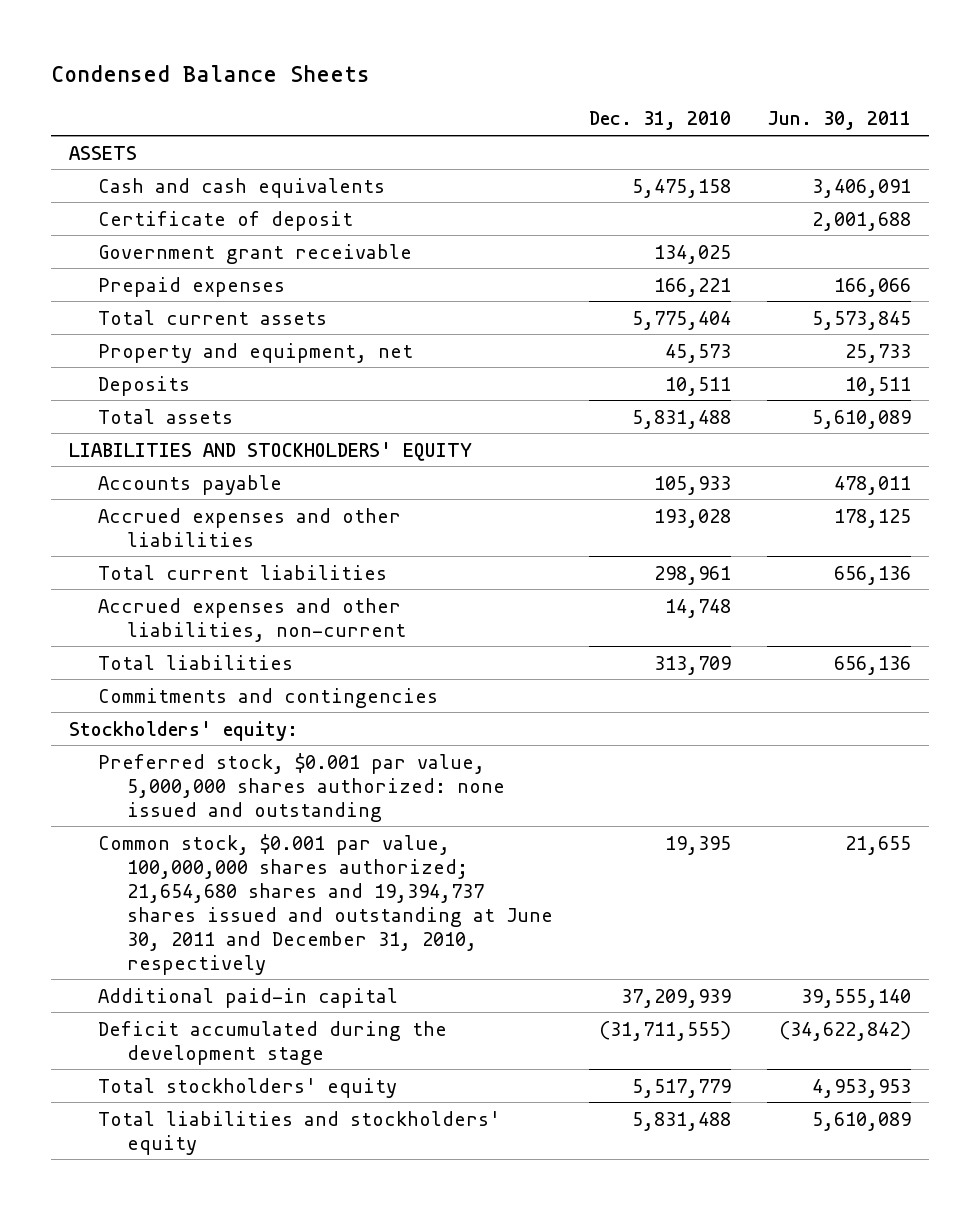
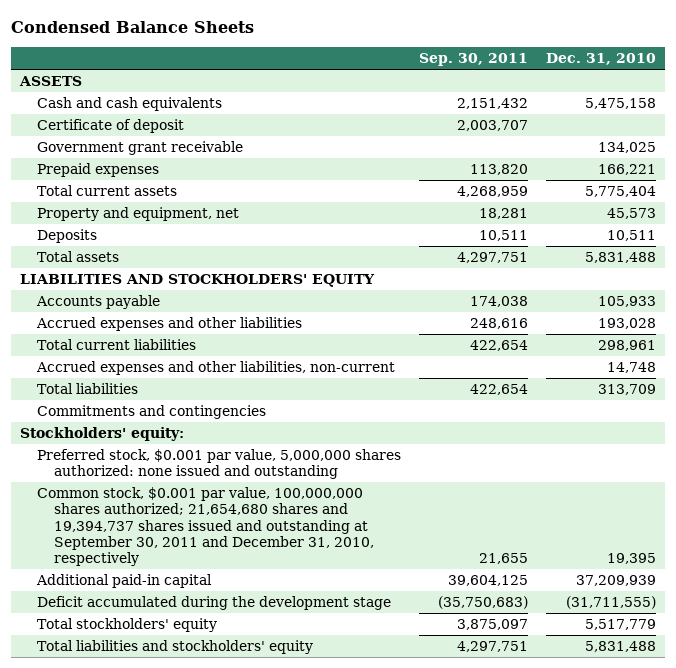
- | Dec. 31, 2010 | Jun. 30, 2011
+ | Sep. 30, 2011 | Dec. 31, 2010
- Common stock, $0.001 par value, 100,000,000 shares authorized; 21,654,680 shares and 19,394,737 shares issued and outstanding at June 30, 2011 and December 31, 2010, respectively | 19,395 | 21,655
+ Common stock, $0.001 par value, 100,000,000 shares authorized; 21,654,680 shares and 19,394,737 shares issued and outstanding at September 30, 2011 and December 31, 2010, respectively | 21,655 | 19,395

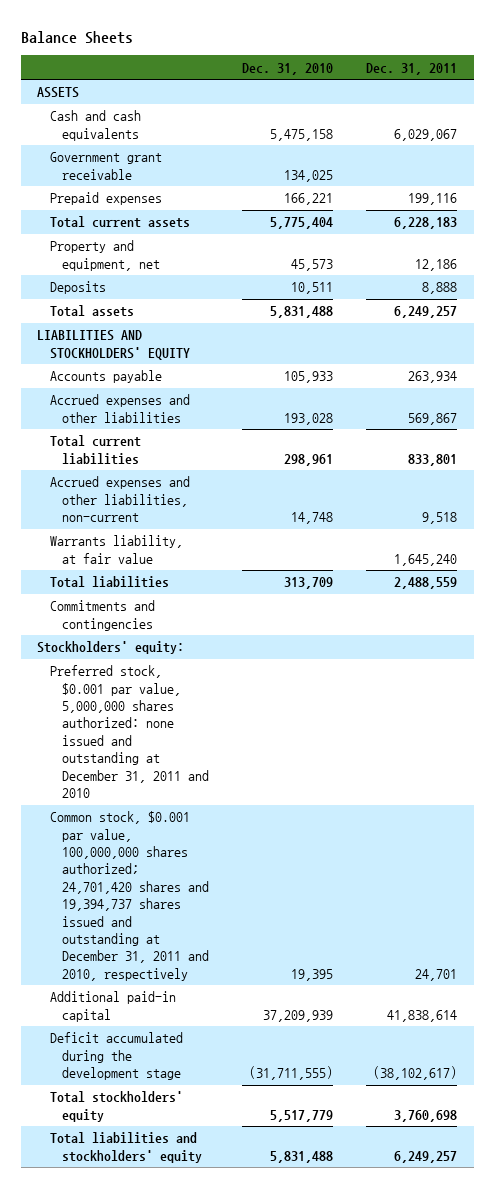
- Condensed Balance Sheets
+ Balance Sheets
- | Sep. 30, 2011 | Dec. 31, 2010
+ | Dec. 31, 2010 | Dec. 31, 2011
- Certificate of deposit | 2,003,707 |
+ Warrants liability, at fair value | | 1,645,240
- Preferred stock, $0.001 par value, 5,000,000 shares authorized: none issued and outstanding
- Common stock, $0.001 par value, 100,000,000 shares authorized; 21,654,680 shares and 19,394,737 shares issued and outstanding at September 30, 2011 and December 31, 2010, respectively | 21,655 | 19,395
+ Preferred stock, $0.001 par value, 5,000,000 shares authorized: none issued and outstanding at December 31, 2011 and 2010
+ Common stock, $0.001 par value, 100,000,000 shares authorized; 24,701,420 shares and 19,394,737 shares issued and outstanding at December 31, 2011 and 2010, respectively | 19,395 | 24,701

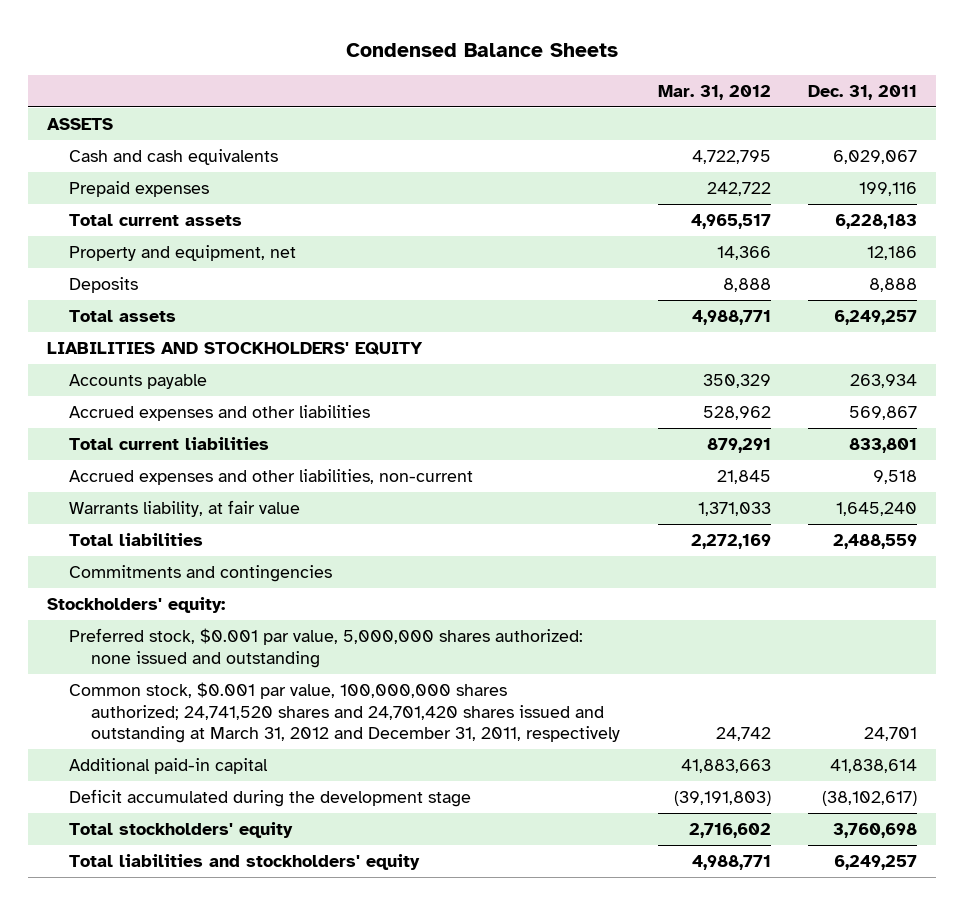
- Balance Sheets
+ Condensed Balance Sheets
- | Dec. 31, 2010 | Dec. 31, 2011
+ | Mar. 31, 2012 | Dec. 31, 2011
- Government grant receivable | 134,025 |
- Preferred stock, $0.001 par value, 5,000,000 shares authorized: none issued and outstanding at December 31, 2011 and 2010
- Common stock, $0.001 par value, 100,000,000 shares authorized; 24,701,420 shares and 19,394,737 shares issued and outstanding at December 31, 2011 and 2010, respectively | 19,395 | 24,701
+ Preferred stock, $0.001 par value, 5,000,000 shares authorized: none issued and outstanding
+ Common stock, $0.001 par value, 100,000,000 shares authorized; 24,741,520 shares and 24,701,420 shares issued and outstanding at March 31, 2012 and December 31, 2011, respectively | 24,742 | 24,701

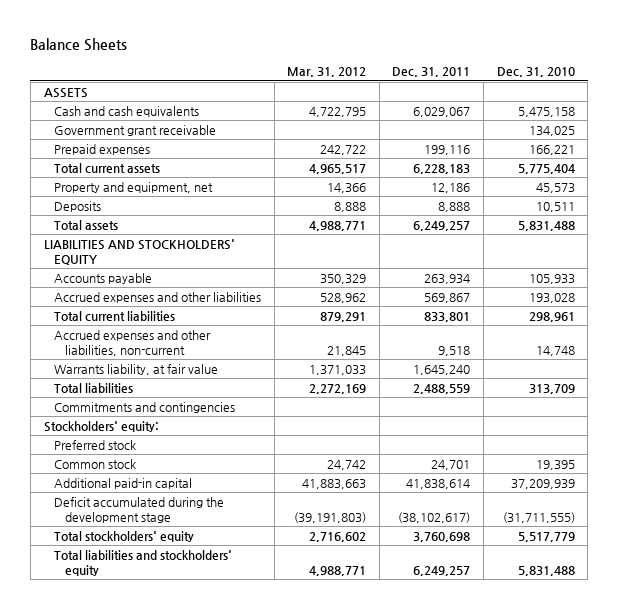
- Condensed Balance Sheets
+ Balance Sheets
- | Mar. 31, 2012 | Dec. 31, 2011
+ | Mar. 31, 2012 | Dec. 31, 2011 | Dec. 31, 2010
+ Government grant receivable | | | 134,025
- Preferred stock, $0.001 par value, 5,000,000 shares authorized: none issued and outstanding
- Common stock, $0.001 par value, 100,000,000 shares authorized; 24,741,520 shares and 24,701,420 shares issued and outstanding at March 31, 2012 and December 31, 2011, respectively | 24,742 | 24,701
+ Preferred stock
+ Common stock | 24,742 | 24,701 | 19,395

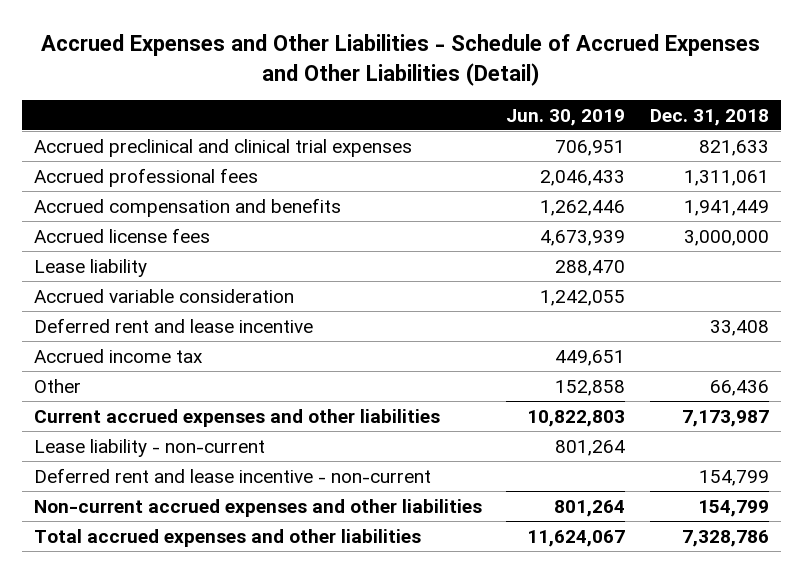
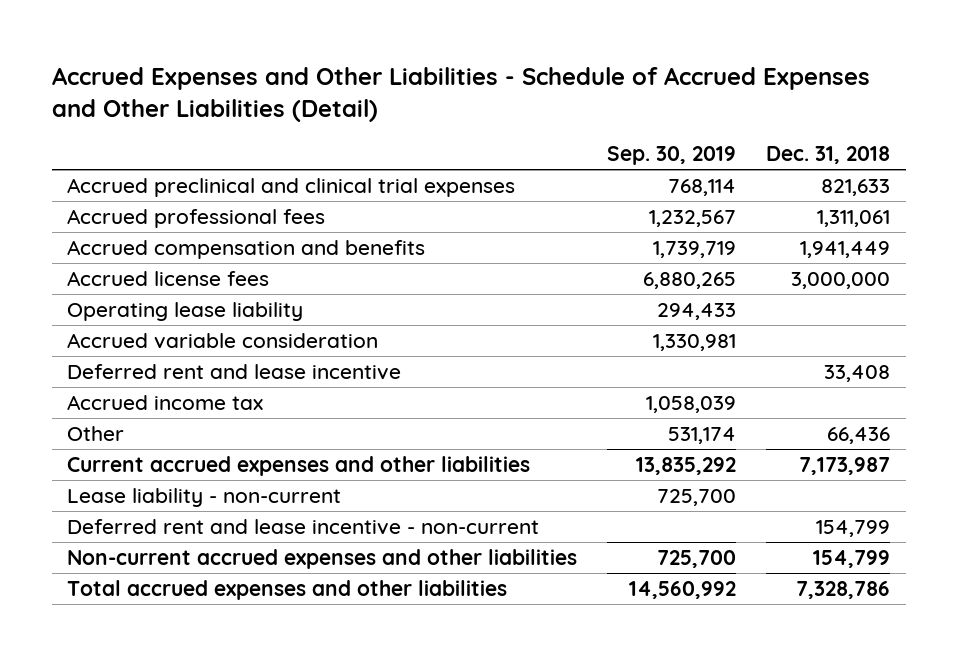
- | Jun. 30, 2019 | Dec. 31, 2018
+ | Sep. 30, 2019 | Dec. 31, 2018
- Lease liability | 288,470 |
+ Operating lease liability | 294,433 |

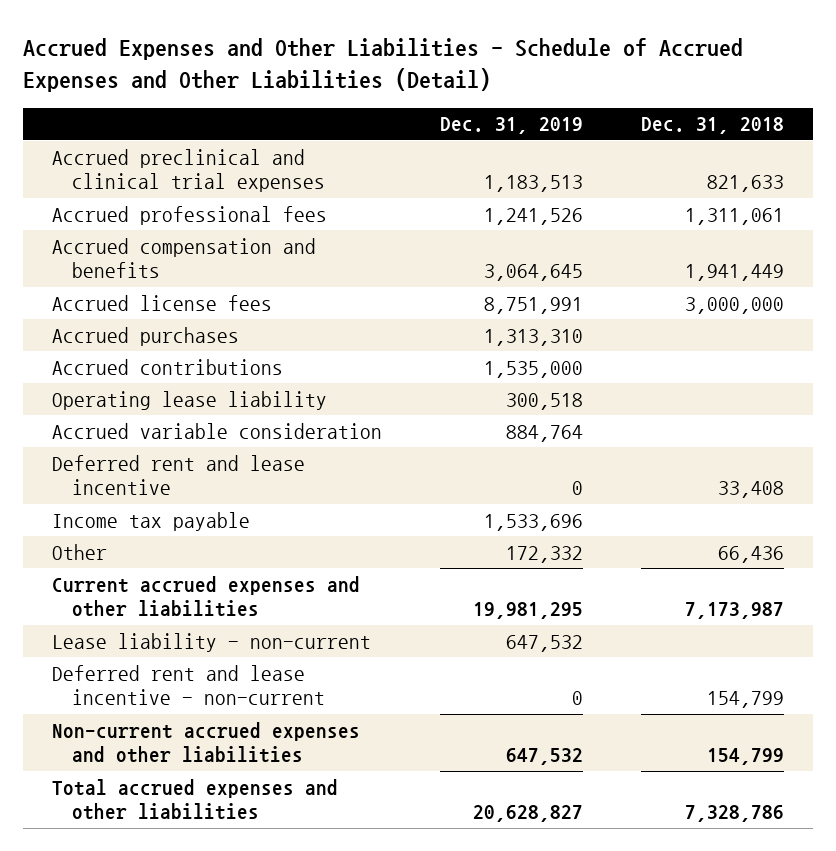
- | Sep. 30, 2019 | Dec. 31, 2018
+ | Dec. 31, 2019 | Dec. 31, 2018
+ Accrued purchases | 1,313,310 |
+ Accrued contributions | 1,535,000 |
- Accrued income tax | 1,058,039 |
+ Income tax payable | 1,533,696 |

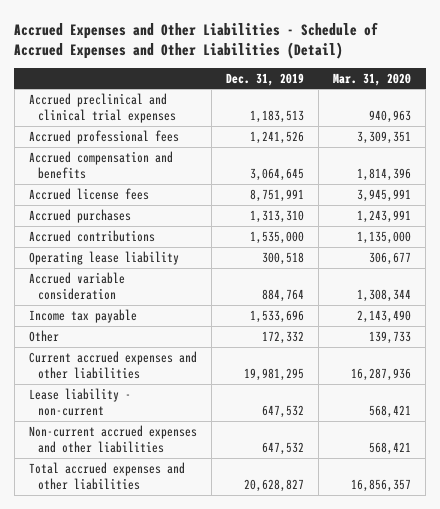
- | Dec. 31, 2019 | Dec. 31, 2018
+ | Dec. 31, 2019 | Mar. 31, 2020
- Deferred rent and lease incentive | 0 | 33,408
- Deferred rent and lease incentive - non-current | 0 | 154,799

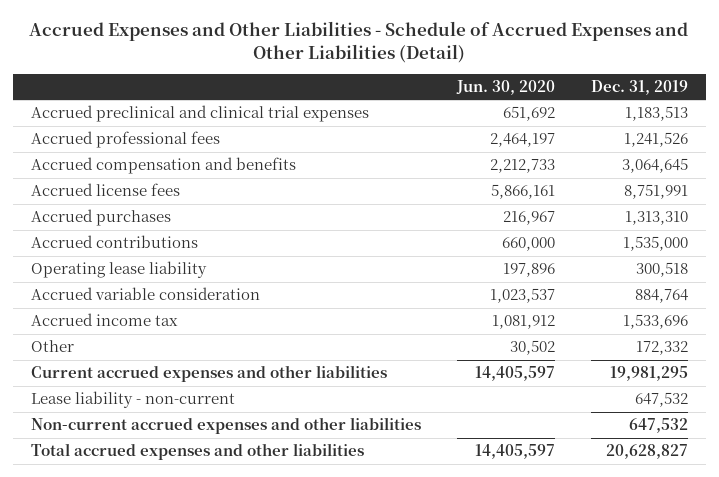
- | Dec. 31, 2019 | Mar. 31, 2020
+ | Jun. 30, 2020 | Dec. 31, 2019
- Income tax payable | 1,533,696 | 2,143,490
+ Accrued income tax | 1,081,912 | 1,533,696

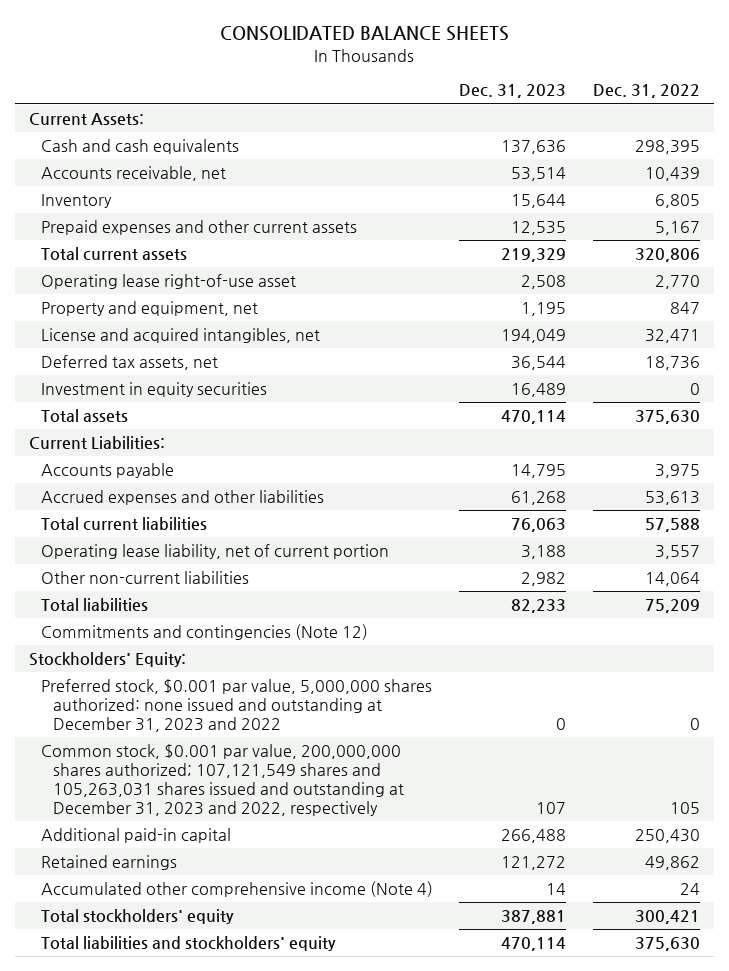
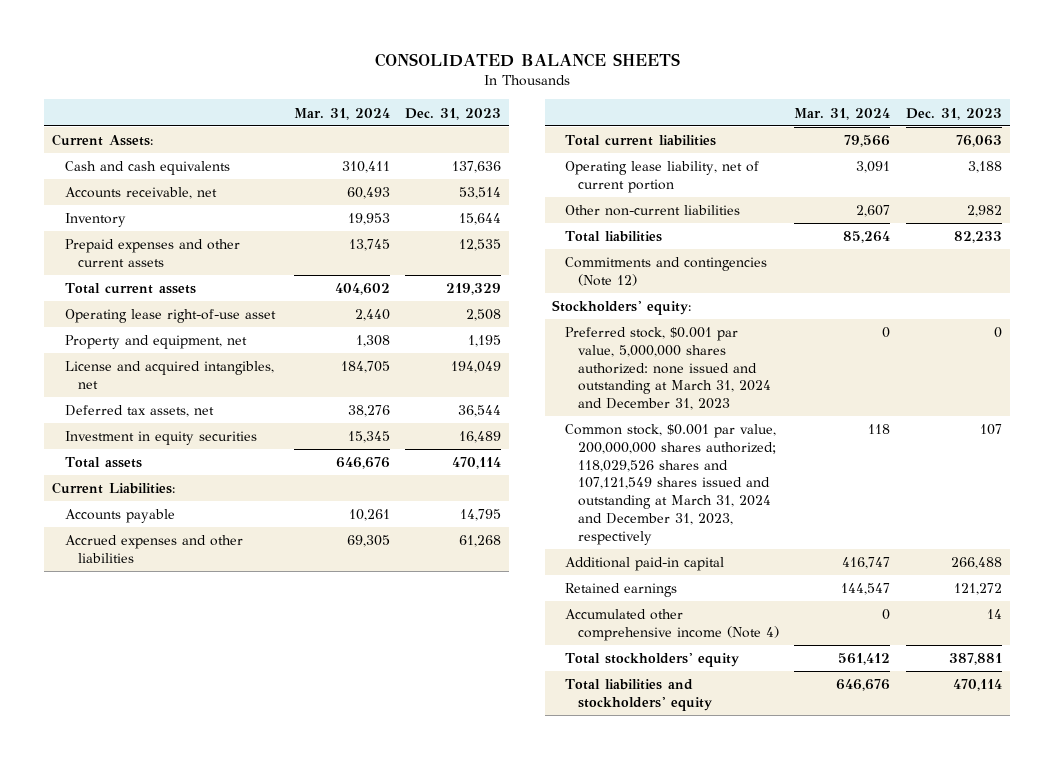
- | Dec. 31, 2023 | Dec. 31, 2022
+ | Mar. 31, 2024 | Dec. 31, 2023
- Stockholders' Equity:
- Preferred stock, $0.001 par value, 5,000,000 shares authorized: none issued and outstanding at December 31, 2023 and 2022 | 0 | 0
- Common stock, $0.001 par value, 200,000,000 shares authorized; 107,121,549 shares and 105,263,031 shares issued and outstanding at December 31, 2023 and 2022, respectively | 107 | 105
+ Stockholders' equity:
+ Preferred stock, $0.001 par value, 5,000,000 shares authorized: none issued and outstanding at March 31, 2024 and December 31, 2023 | 0 | 0
+ Common stock, $0.001 par value, 200,000,000 shares authorized; 118,029,526 shares and 107,121,549 shares issued and outstanding at March 31, 2024 and December 31, 2023, respectively | 118 | 107

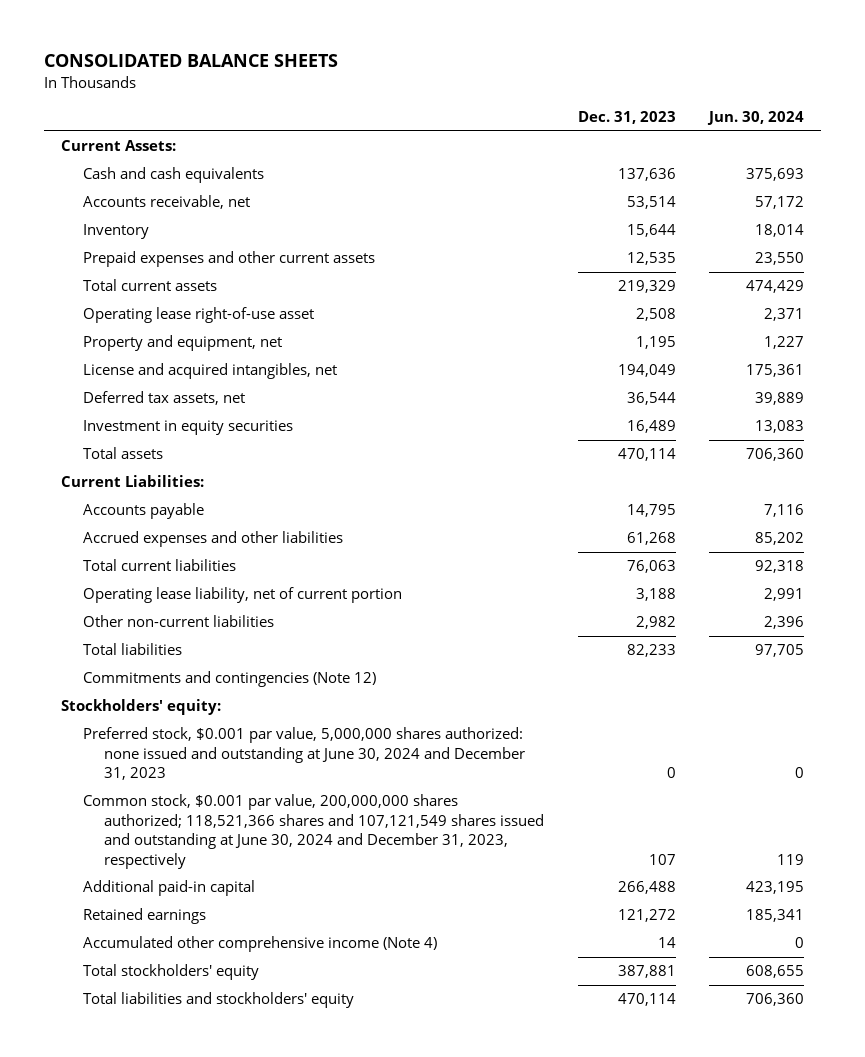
- | Mar. 31, 2024 | Dec. 31, 2023
+ | Dec. 31, 2023 | Jun. 30, 2024
- Preferred stock, $0.001 par value, 5,000,000 shares authorized: none issued and outstanding at March 31, 2024 and December 31, 2023 | 0 | 0
- Common stock, $0.001 par value, 200,000,000 shares authorized; 118,029,526 shares and 107,121,549 shares issued and outstanding at March 31, 2024 and December 31, 2023, respectively | 118 | 107
+ Preferred stock, $0.001 par value, 5,000,000 shares authorized: none issued and outstanding at June 30, 2024 and December 31, 2023 | 0 | 0
+ Common stock, $0.001 par value, 200,000,000 shares authorized; 118,521,366 shares and 107,121,549 shares issued and outstanding at June 30, 2024 and December 31, 2023, respectively | 107 | 119

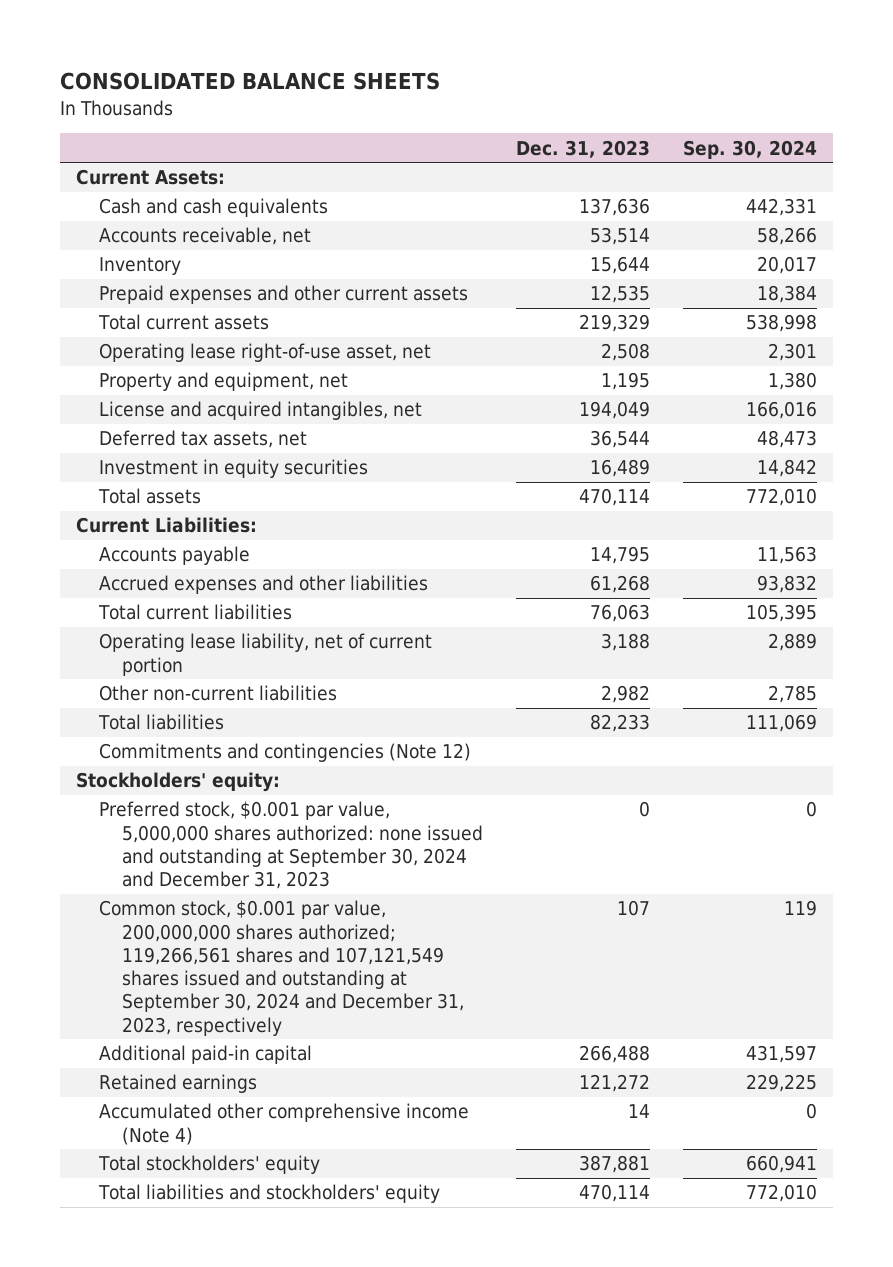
- | Dec. 31, 2023 | Jun. 30, 2024
+ | Dec. 31, 2023 | Sep. 30, 2024
- Operating lease right-of-use asset | 2,508 | 2,371
+ Operating lease right-of-use asset, net | 2,508 | 2,301
- Preferred stock, $0.001 par value, 5,000,000 shares authorized: none issued and outstanding at June 30, 2024 and December 31, 2023 | 0 | 0
- Common stock, $0.001 par value, 200,000,000 shares authorized; 118,521,366 shares and 107,121,549 shares issued and outstanding at June 30, 2024 and December 31, 2023, respectively | 107 | 119
+ Preferred stock, $0.001 par value, 5,000,000 shares authorized: none issued and outstanding at September 30, 2024 and December 31, 2023 | 0 | 0
+ Common stock, $0.001 par value, 200,000,000 shares authorized; 119,266,561 shares and 107,121,549 shares issued and outstanding at September 30, 2024 and December 31, 2023, respectively | 107 | 119

